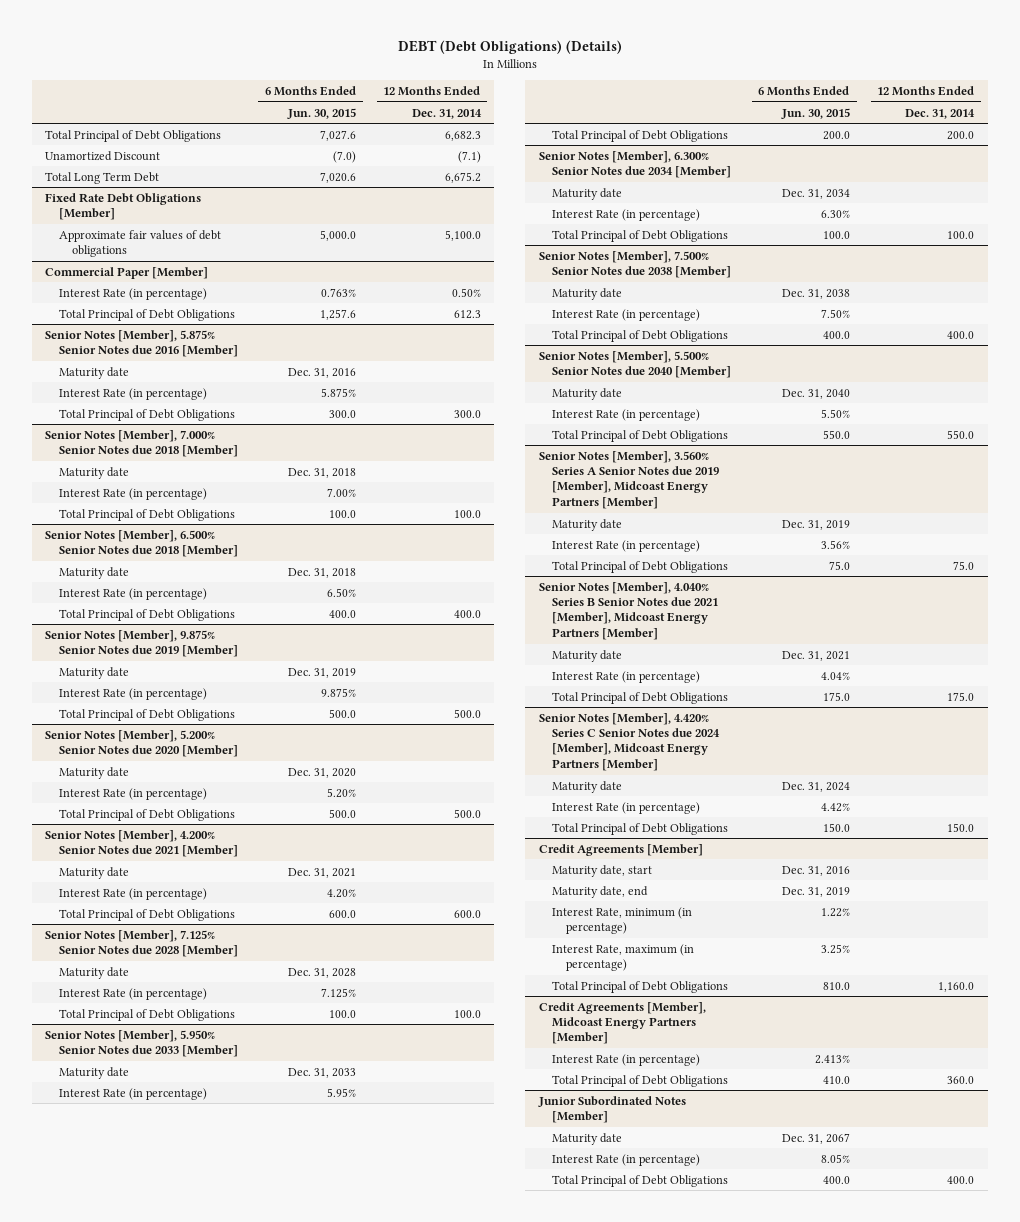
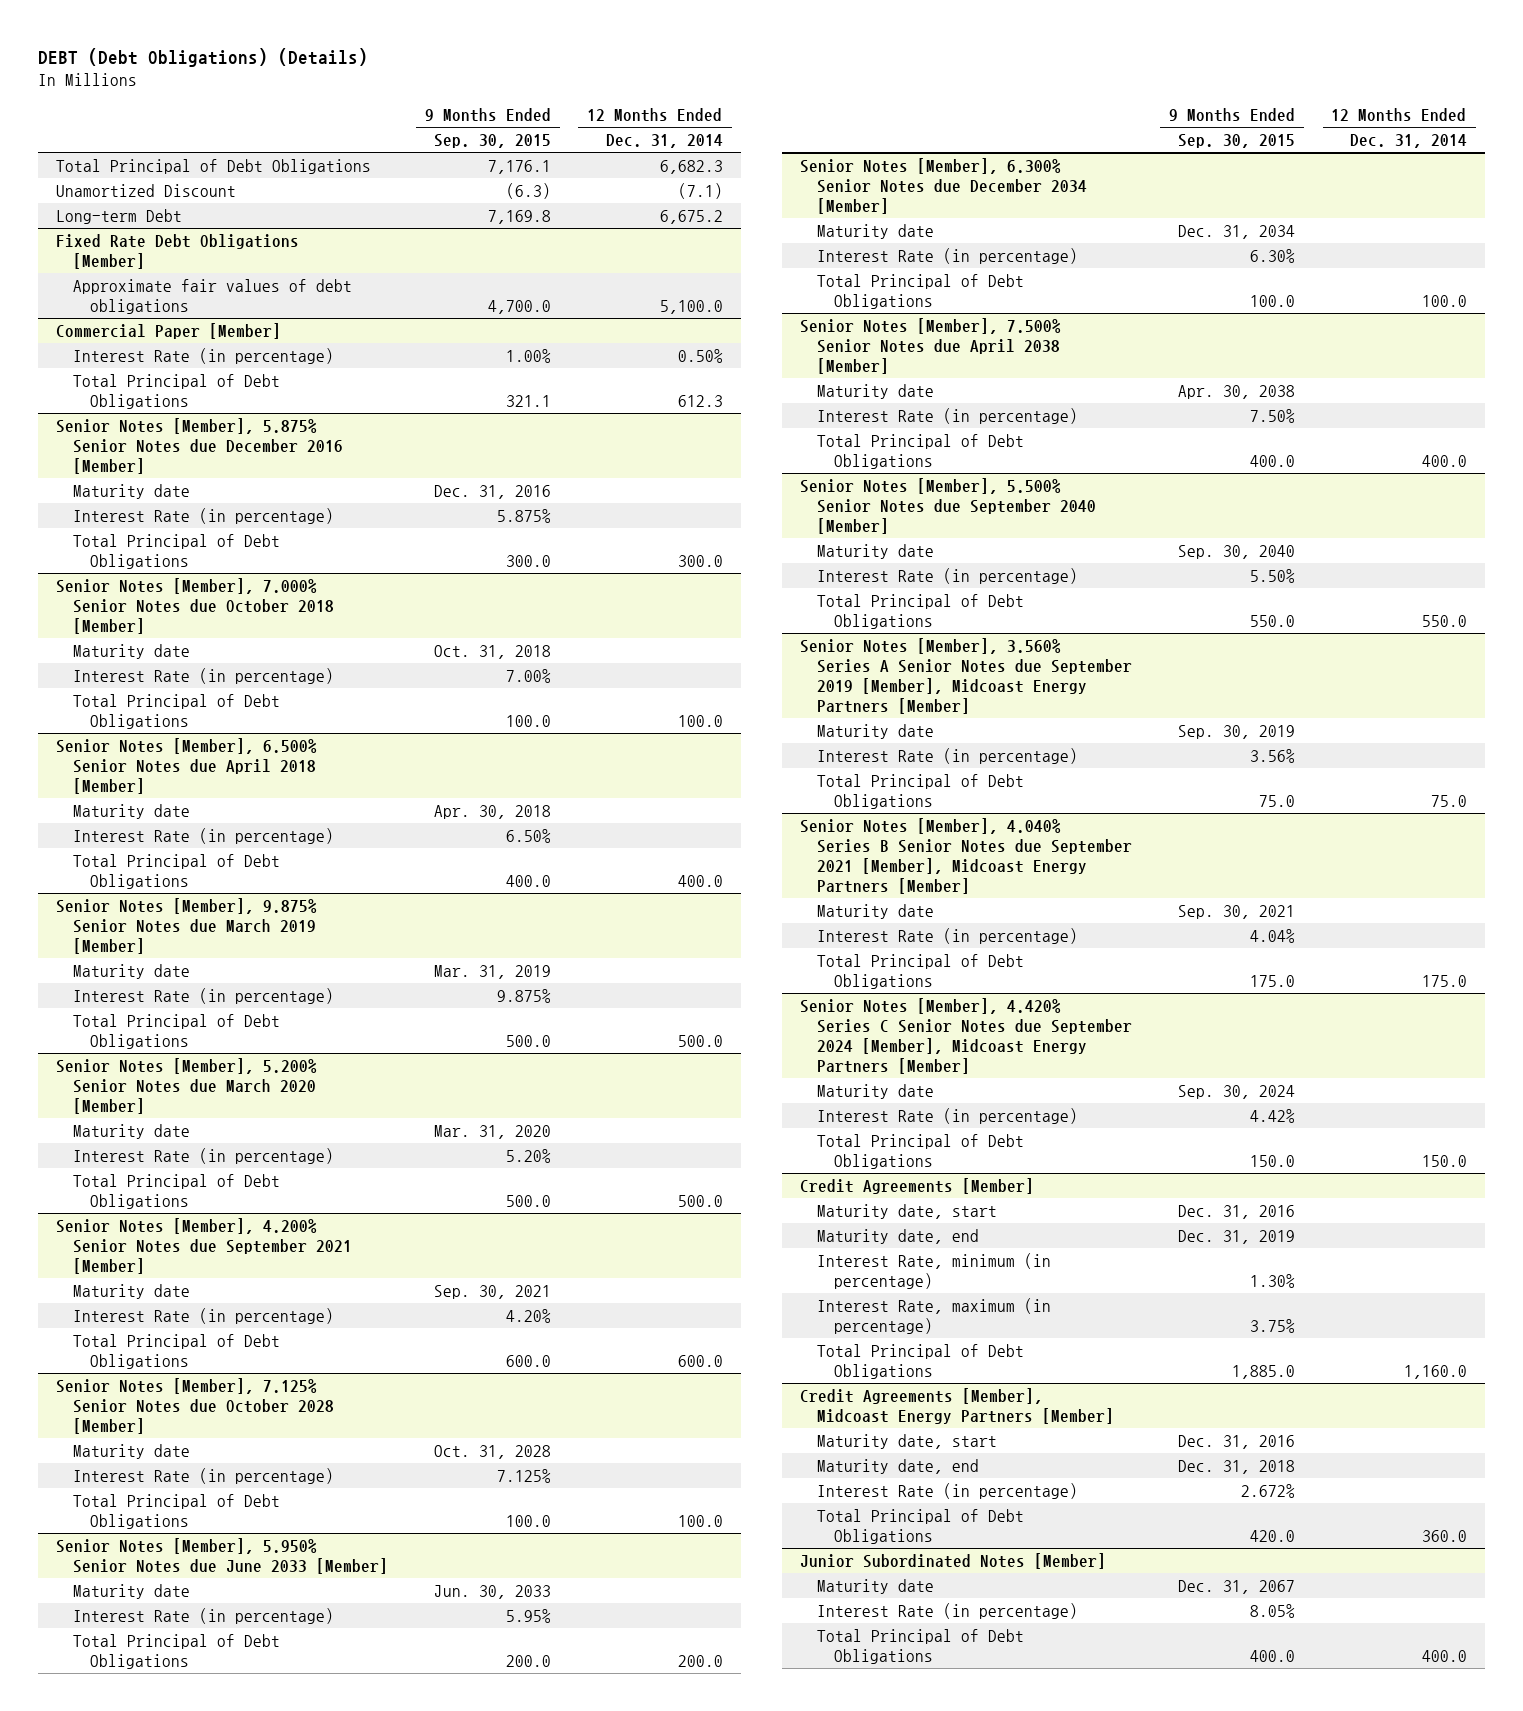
- | 6 Months Ended Jun. 30, 2015 | 12 Months Ended Dec. 31, 2014
+ | 9 Months Ended Sep. 30, 2015 | 12 Months Ended Dec. 31, 2014
- Total Long Term Debt | 7,020.6 | 6,675.2
+ Long-term Debt | 7,169.8 | 6,675.2
- Senior Notes [Member], 5.875% Senior Notes due 2016 [Member]
+ Senior Notes [Member], 5.875% Senior Notes due December 2016 [Member]
- Senior Notes [Member], 7.000% Senior Notes due 2018 [Member]
+ Senior Notes [Member], 7.000% Senior Notes due October 2018 [Member]
- Senior Notes [Member], 6.500% Senior Notes due 2018 [Member]
+ Senior Notes [Member], 6.500% Senior Notes due April 2018 [Member]
- Senior Notes [Member], 9.875% Senior Notes due 2019 [Member]
+ Senior Notes [Member], 9.875% Senior Notes due March 2019 [Member]
- Senior Notes [Member], 5.200% Senior Notes due 2020 [Member]
+ Senior Notes [Member], 5.200% Senior Notes due March 2020 [Member]
- Senior Notes [Member], 4.200% Senior Notes due 2021 [Member]
+ Senior Notes [Member], 4.200% Senior Notes due September 2021 [Member]
- Senior Notes [Member], 7.125% Senior Notes due 2028 [Member]
+ Senior Notes [Member], 7.125% Senior Notes due October 2028 [Member]
- Senior Notes [Member], 5.950% Senior Notes due 2033 [Member]
+ Senior Notes [Member], 5.950% Senior Notes due June 2033 [Member]
- Senior Notes [Member], 6.300% Senior Notes due 2034 [Member]
+ Senior Notes [Member], 6.300% Senior Notes due December 2034 [Member]
- Senior Notes [Member], 7.500% Senior Notes due 2038 [Member]
+ Senior Notes [Member], 7.500% Senior Notes due April 2038 [Member]
- Senior Notes [Member], 5.500% Senior Notes due 2040 [Member]
+ Senior Notes [Member], 5.500% Senior Notes due September 2040 [Member]
- Senior Notes [Member], 3.560% Series A Senior Notes due 2019 [Member], Midcoast Energy Partners [Member]
+ Senior Notes [Member], 3.560% Series A Senior Notes due September 2019 [Member], Midcoast Energy Partners [Member]
- Senior Notes [Member], 4.040% Series B Senior Notes due 2021 [Member], Midcoast Energy Partners [Member]
+ Senior Notes [Member], 4.040% Series B Senior Notes due September 2021 [Member], Midcoast Energy Partners [Member]
- Senior Notes [Member], 4.420% Series C Senior Notes due 2024 [Member], Midcoast Energy Partners [Member]
+ Senior Notes [Member], 4.420% Series C Senior Notes due September 2024 [Member], Midcoast Energy Partners [Member]
@ Credit Agreements [Member], Midcoast Energy Partners [Member]
+ Maturity date, start | Dec. 31, 2016 |
+ Maturity date, end | Dec. 31, 2018 |

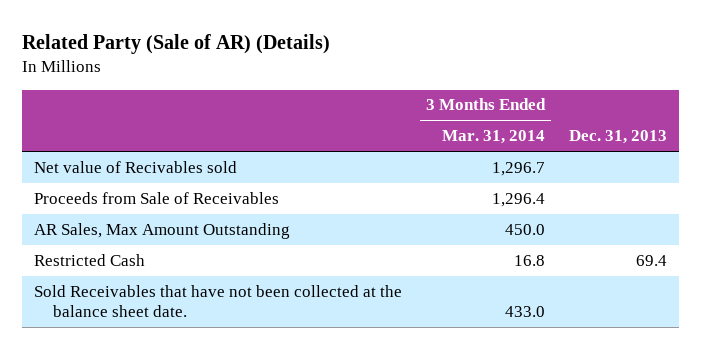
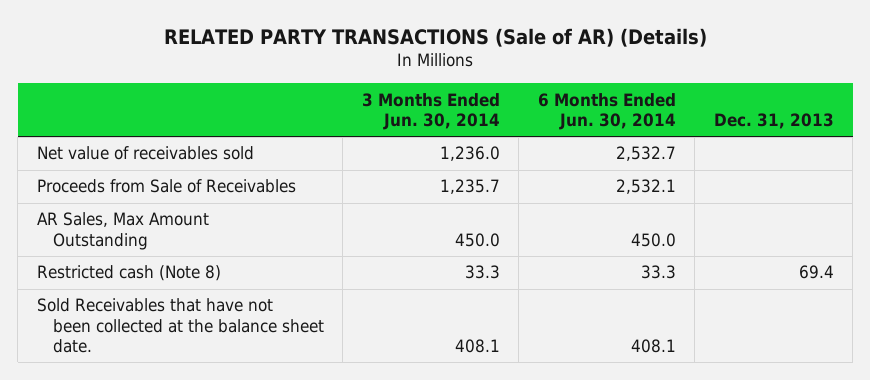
- Related Party (Sale of AR) (Details)
+ RELATED PARTY TRANSACTIONS (Sale of AR) (Details)
- | 3 Months Ended Mar. 31, 2014 | Dec. 31, 2013
+ | 3 Months Ended Jun. 30, 2014 | 6 Months Ended Jun. 30, 2014 | Dec. 31, 2013
- Net value of Recivables sold | 1,296.7 |
+ Net value of receivables sold | 1,236.0 | 2,532.7 |
- Restricted Cash | 16.8 | 69.4
+ Restricted cash (Note 8) | 33.3 | 33.3 | 69.4

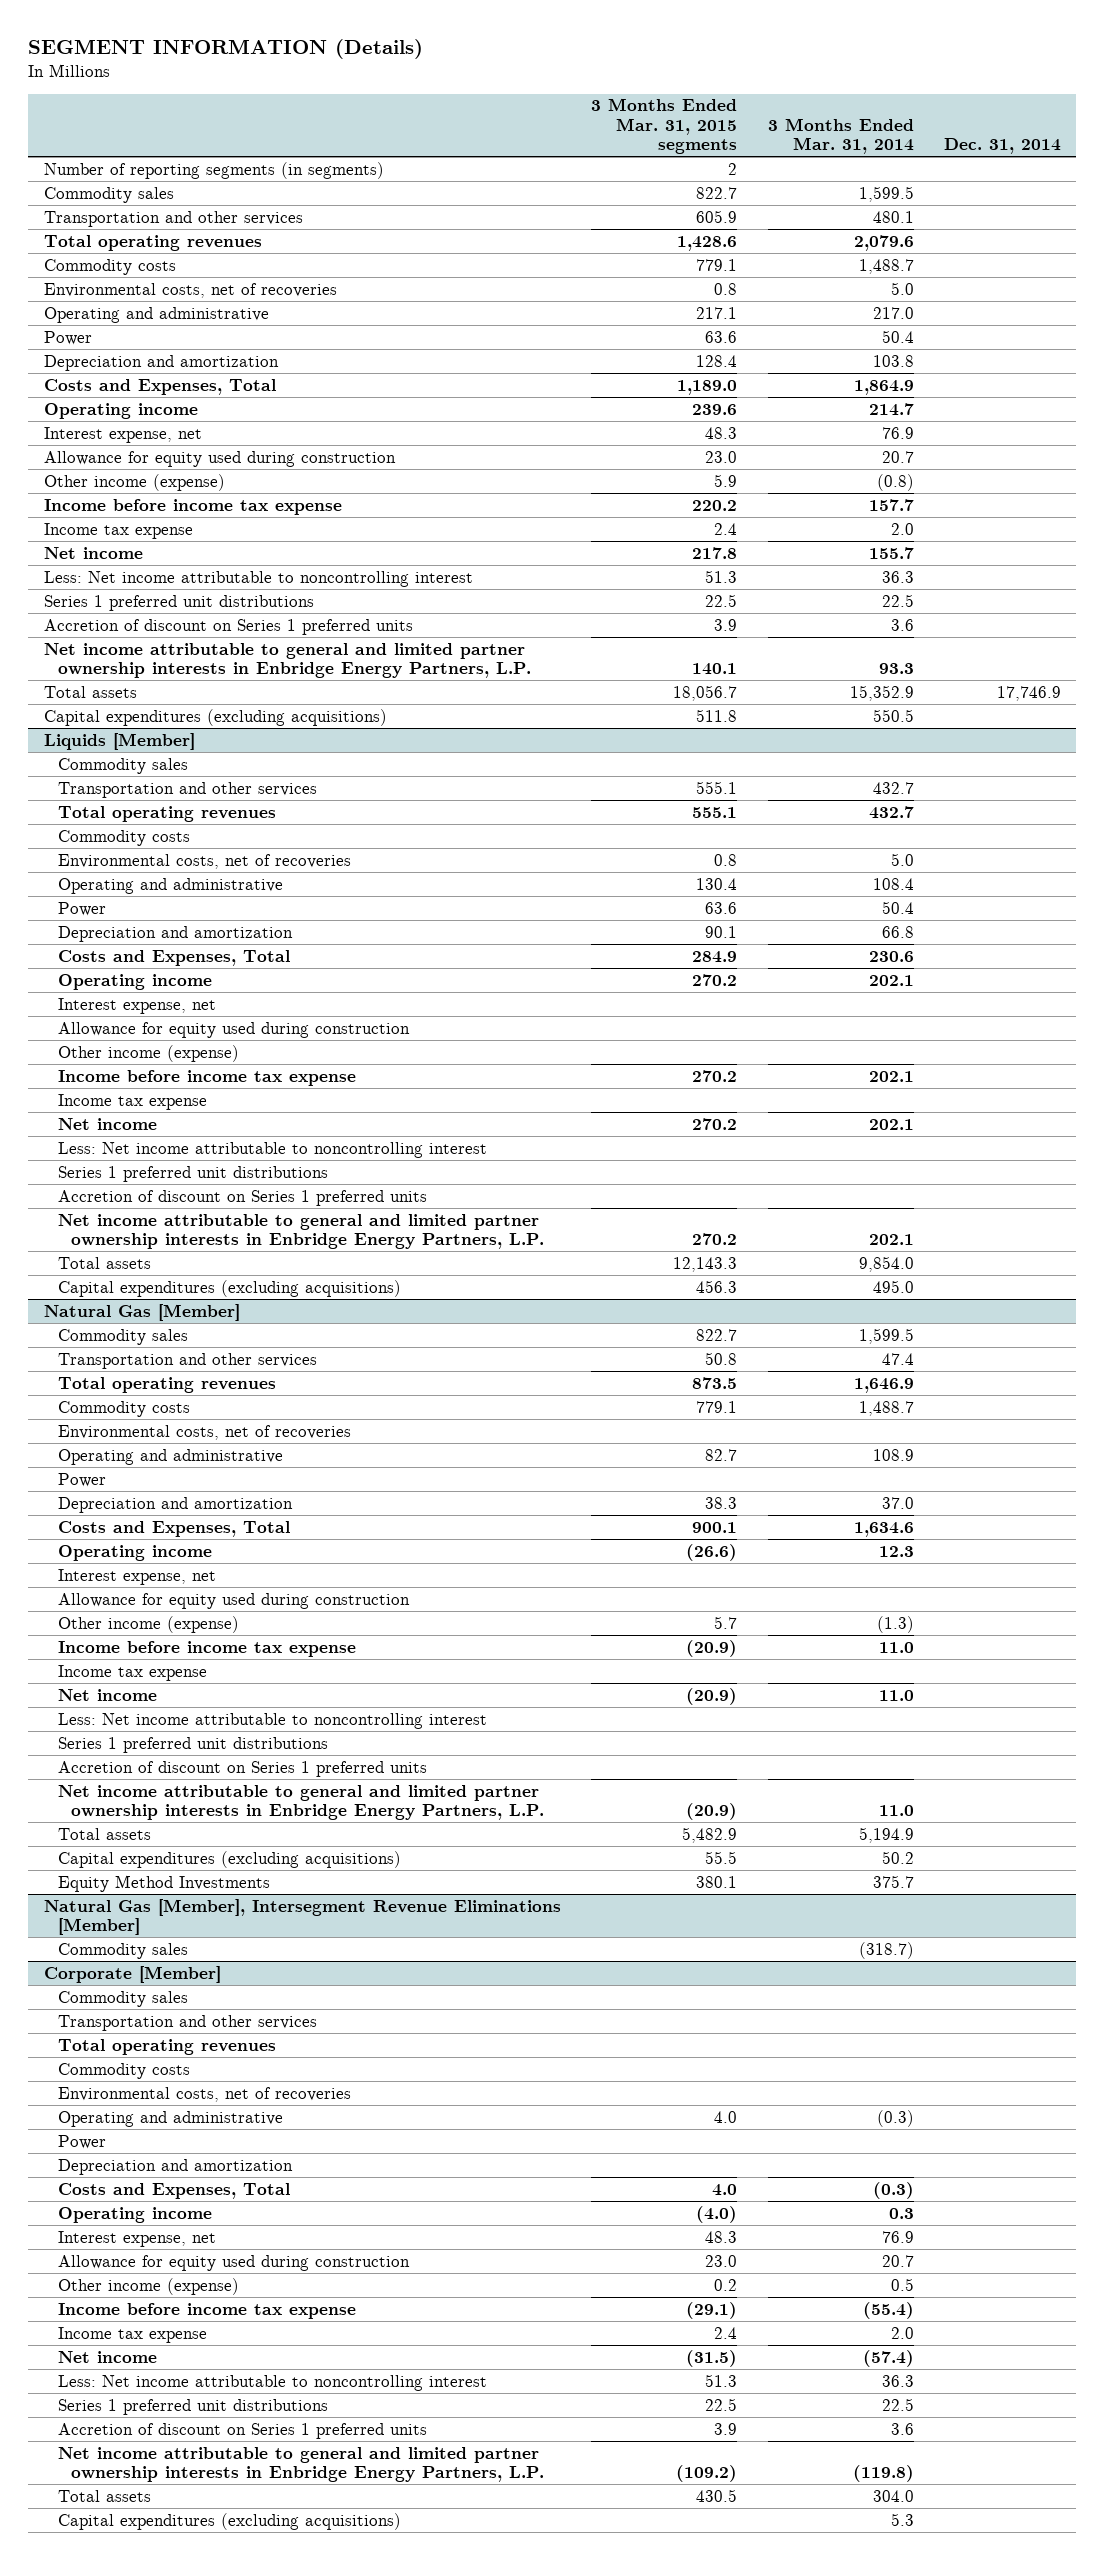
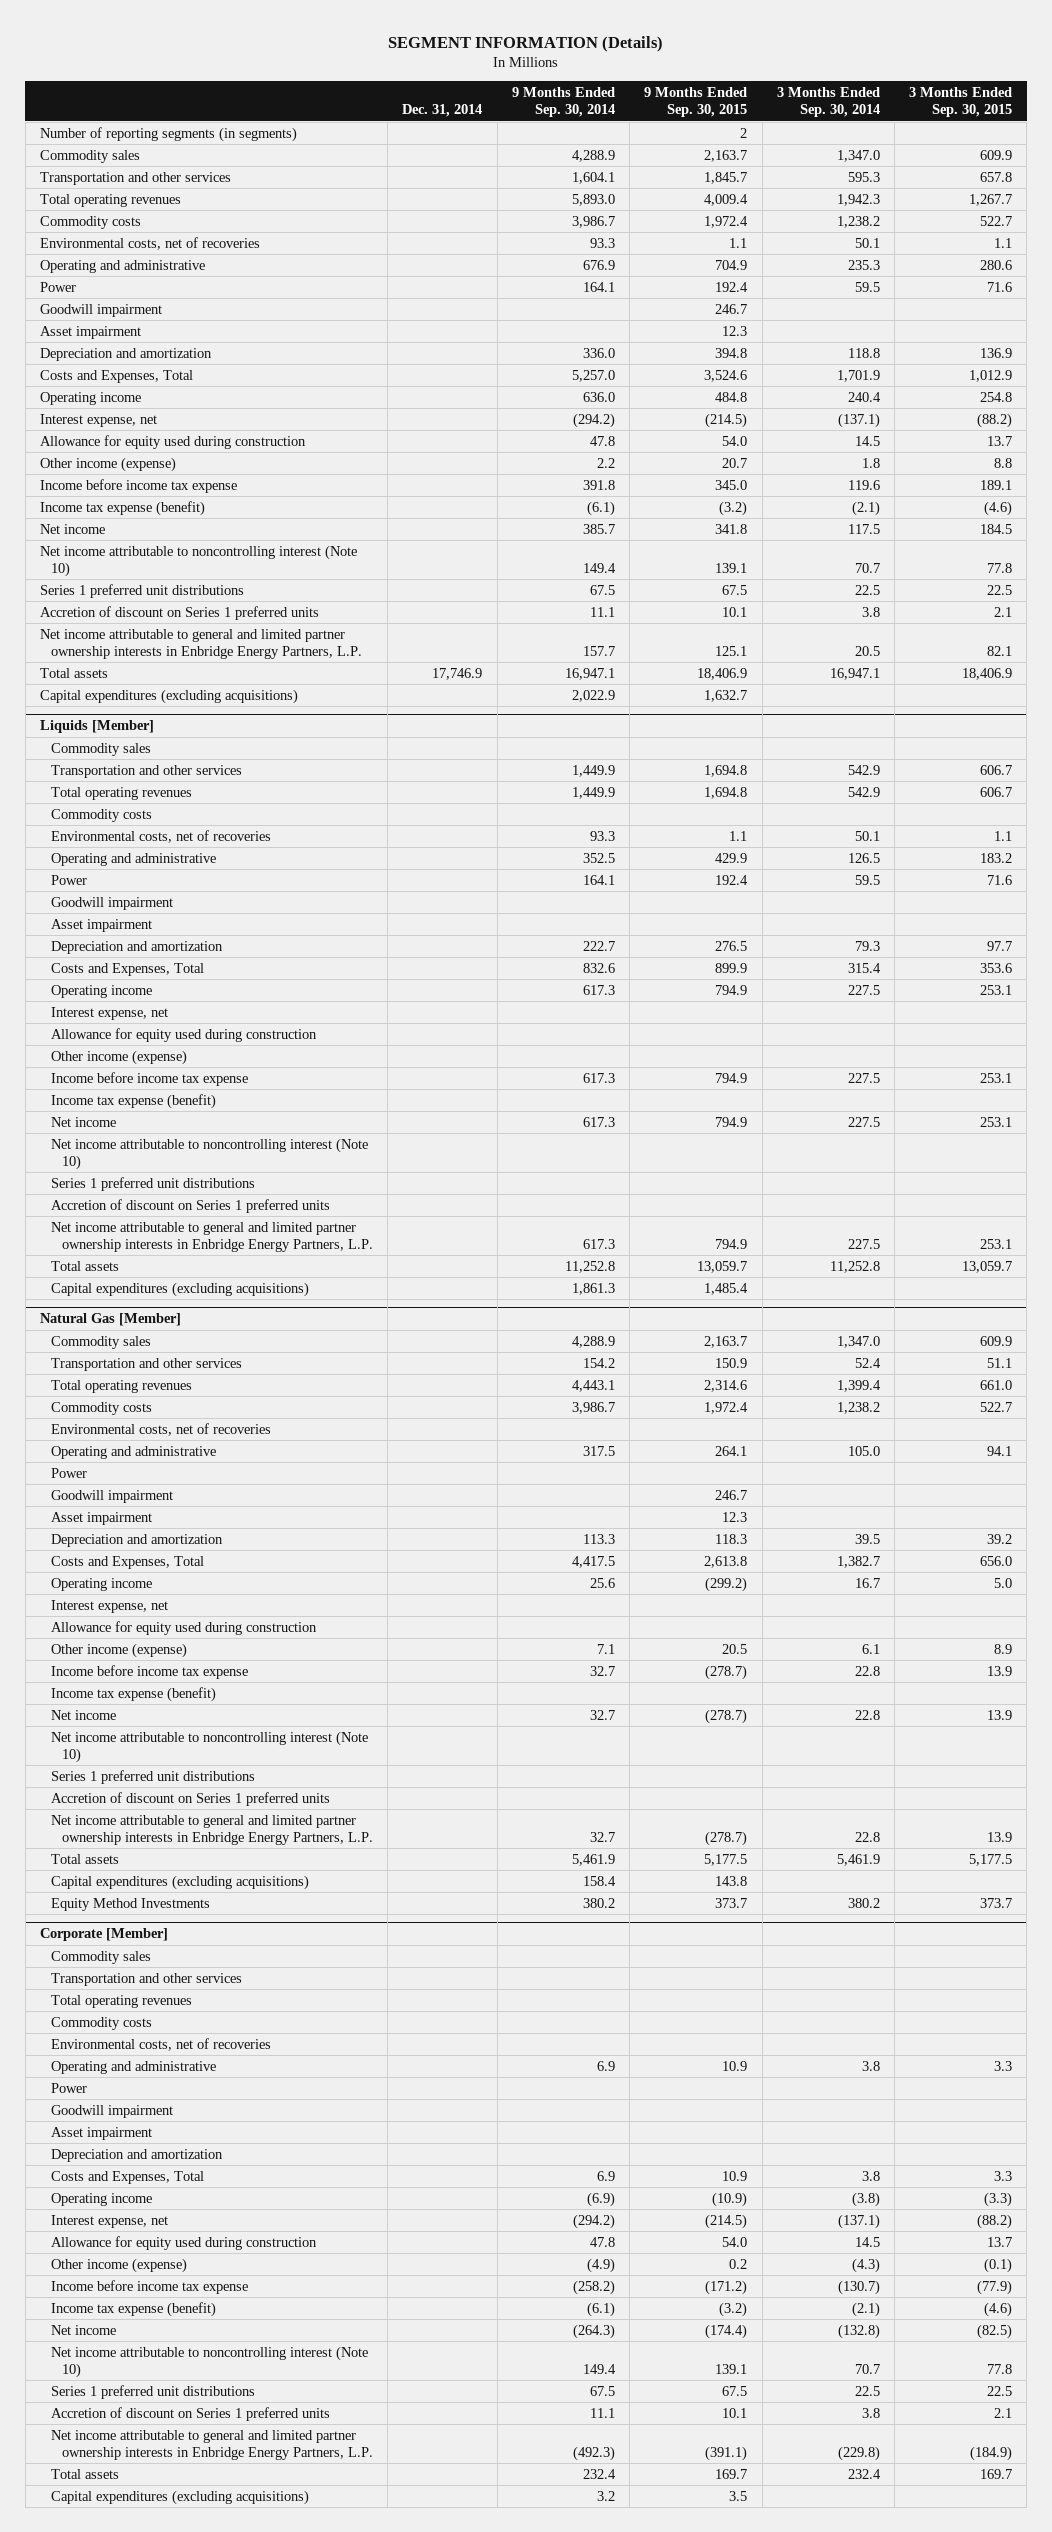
- | 3 Months Ended Mar. 31, 2015 segments | 3 Months Ended Mar. 31, 2014 | Dec. 31, 2014
+ | Dec. 31, 2014 | 9 Months Ended Sep. 30, 2014 | 9 Months Ended Sep. 30, 2015 | 3 Months Ended Sep. 30, 2014 | 3 Months Ended Sep. 30, 2015
+ Goodwill impairment | | | 246.7 | |
+ Asset impairment | | | 12.3 | |
- Income tax expense | 2.4 | 2.0 |
+ Income tax expense (benefit) | | (6.1) | (3.2) | (2.1) | (4.6)
- Less: Net income attributable to noncontrolling interest | 51.3 | 36.3 |
+ Net income attributable to noncontrolling interest (Note 10) | | 149.4 | 139.1 | 70.7 | 77.8
@ Liquids [Member]
+ Goodwill impairment
+ Asset impairment
- Income tax expense
+ Income tax expense (benefit)
- Less: Net income attributable to noncontrolling interest
+ Net income attributable to noncontrolling interest (Note 10)
@ Natural Gas [Member]
+ Goodwill impairment | | | 246.7 | |
+ Asset impairment | | | 12.3 | |
- Income tax expense
+ Income tax expense (benefit)
- Less: Net income attributable to noncontrolling interest
+ Net income attributable to noncontrolling interest (Note 10)
- Natural Gas [Member], Intersegment Revenue Eliminations [Member]
- Commodity sales | | (318.7) |
@ Corporate [Member]
+ Goodwill impairment
+ Asset impairment
- Income tax expense | 2.4 | 2.0 |
+ Income tax expense (benefit) | | (6.1) | (3.2) | (2.1) | (4.6)
- Less: Net income attributable to noncontrolling interest | 51.3 | 36.3 |
+ Net income attributable to noncontrolling interest (Note 10) | | 149.4 | 139.1 | 70.7 | 77.8

